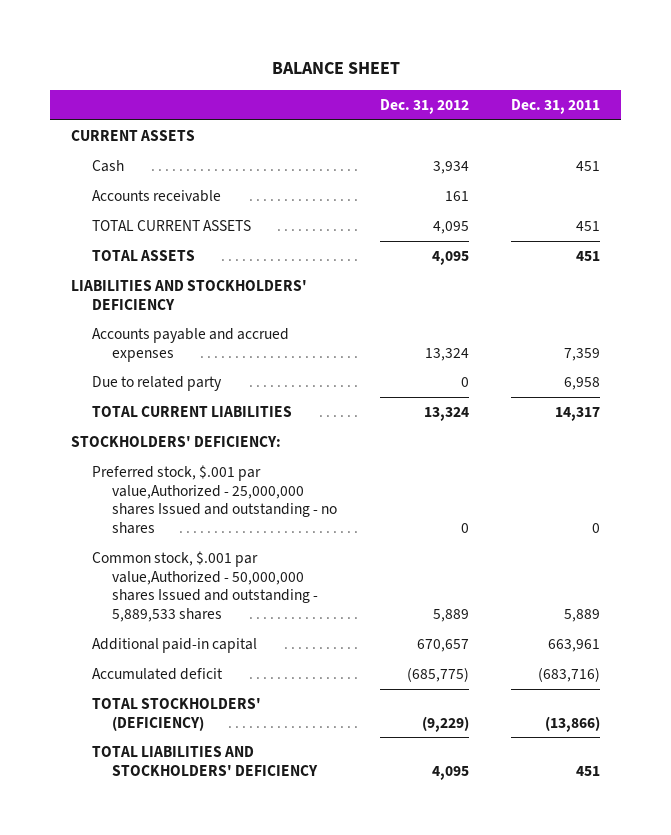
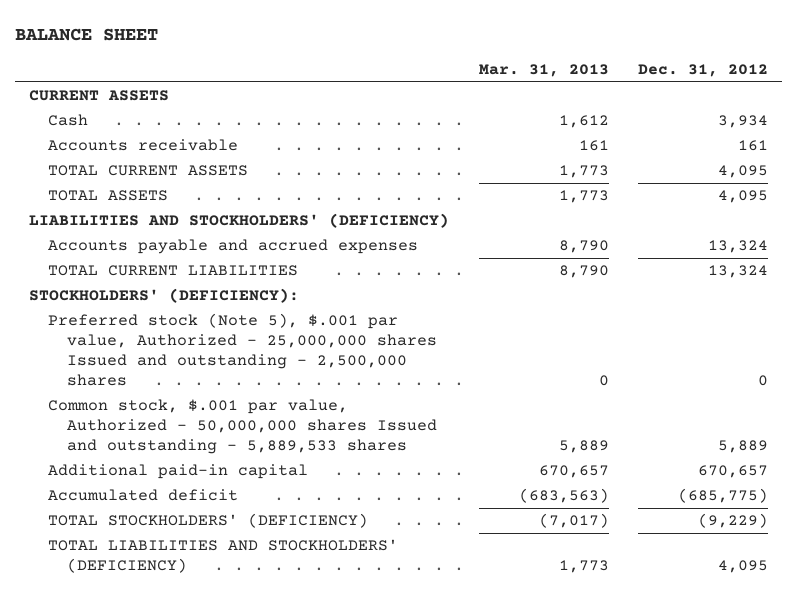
- | Dec. 31, 2012 | Dec. 31, 2011
+ | Mar. 31, 2013 | Dec. 31, 2012
- LIABILITIES AND STOCKHOLDERS' DEFICIENCY
+ LIABILITIES AND STOCKHOLDERS' (DEFICIENCY)
- Due to related party | 0 | 6,958
- STOCKHOLDERS' DEFICIENCY:
- Preferred stock, $.001 par value,Authorized - 25,000,000 shares Issued and outstanding - no shares | 0 | 0
- Common stock, $.001 par value,Authorized - 50,000,000 shares Issued and outstanding - 5,889,533 shares | 5,889 | 5,889
+ STOCKHOLDERS' (DEFICIENCY):
+ Preferred stock (Note 5), $.001 par value, Authorized - 25,000,000 shares Issued and outstanding - 2,500,000 shares | 0 | 0
+ Common stock, $.001 par value, Authorized - 50,000,000 shares Issued and outstanding - 5,889,533 shares | 5,889 | 5,889
- TOTAL LIABILITIES AND STOCKHOLDERS' DEFICIENCY | 4,095 | 451
+ TOTAL LIABILITIES AND STOCKHOLDERS' (DEFICIENCY) | 1,773 | 4,095

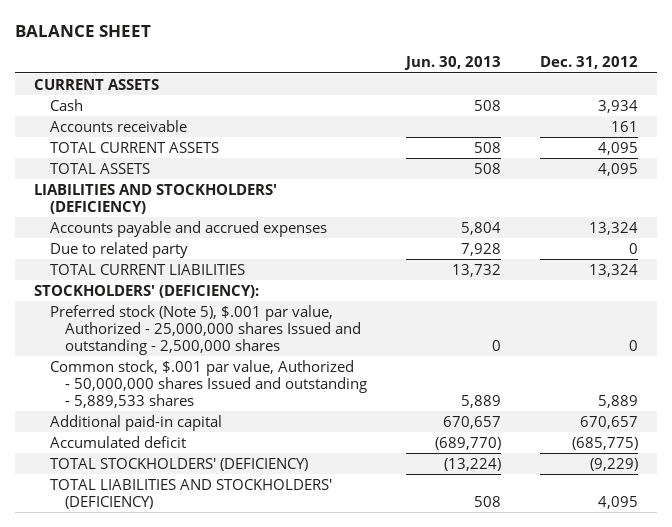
- | Mar. 31, 2013 | Dec. 31, 2012
+ | Jun. 30, 2013 | Dec. 31, 2012
+ Due to related party | 7,928 | 0

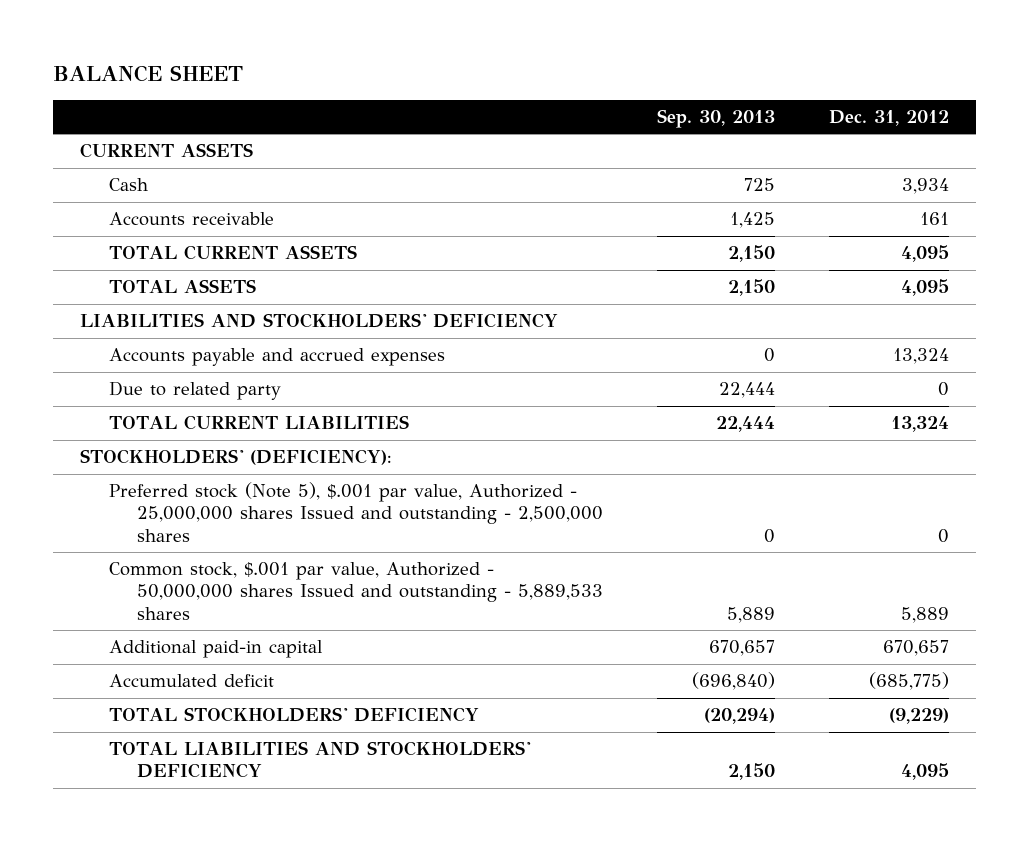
- | Jun. 30, 2013 | Dec. 31, 2012
+ | Sep. 30, 2013 | Dec. 31, 2012
- LIABILITIES AND STOCKHOLDERS' (DEFICIENCY)
+ LIABILITIES AND STOCKHOLDERS' DEFICIENCY
- TOTAL STOCKHOLDERS' (DEFICIENCY) | (13,224) | (9,229)
- TOTAL LIABILITIES AND STOCKHOLDERS' (DEFICIENCY) | 508 | 4,095
+ TOTAL STOCKHOLDERS' DEFICIENCY | (20,294) | (9,229)
+ TOTAL LIABILITIES AND STOCKHOLDERS' DEFICIENCY | 2,150 | 4,095

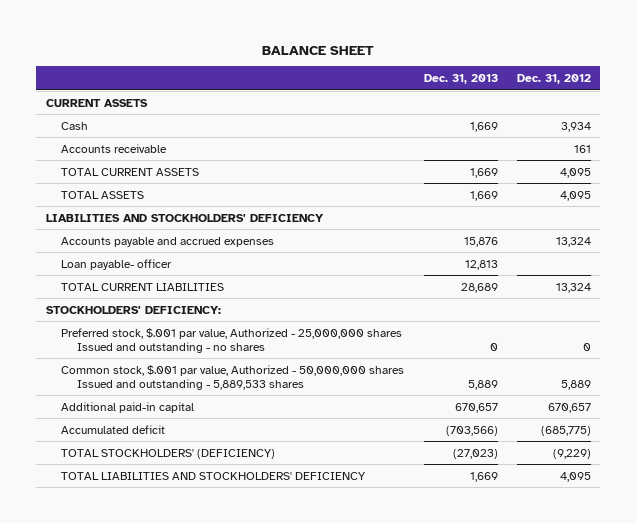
- | Sep. 30, 2013 | Dec. 31, 2012
+ | Dec. 31, 2013 | Dec. 31, 2012
- Due to related party | 22,444 | 0
+ Loan payable- officer | 12,813 |
- STOCKHOLDERS' (DEFICIENCY):
- Preferred stock (Note 5), $.001 par value, Authorized - 25,000,000 shares Issued and outstanding - 2,500,000 shares | 0 | 0
+ STOCKHOLDERS' DEFICIENCY:
+ Preferred stock, $.001 par value, Authorized - 25,000,000 shares Issued and outstanding - no shares | 0 | 0
- TOTAL STOCKHOLDERS' DEFICIENCY | (20,294) | (9,229)
+ TOTAL STOCKHOLDERS' (DEFICIENCY) | (27,023) | (9,229)

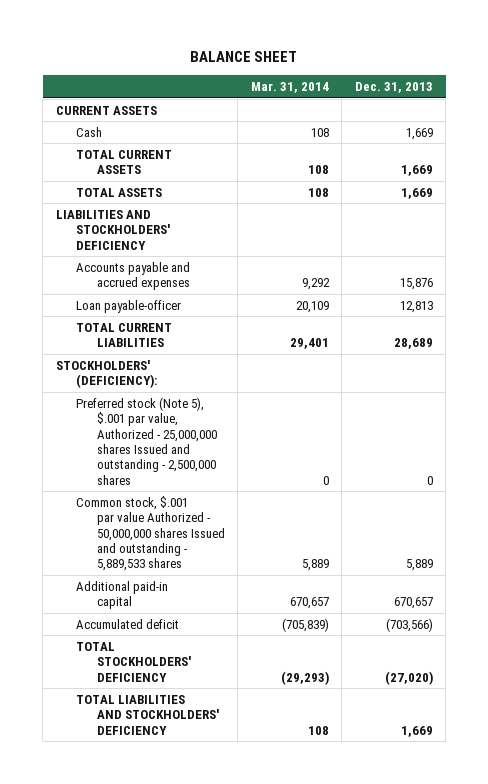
- | Dec. 31, 2013 | Dec. 31, 2012
+ | Mar. 31, 2014 | Dec. 31, 2013
- Accounts receivable | | 161
- Loan payable- officer | 12,813 |
+ Loan payable-officer | 20,109 | 12,813
- STOCKHOLDERS' DEFICIENCY:
- Preferred stock, $.001 par value, Authorized - 25,000,000 shares Issued and outstanding - no shares | 0 | 0
- Common stock, $.001 par value, Authorized - 50,000,000 shares Issued and outstanding - 5,889,533 shares | 5,889 | 5,889
+ STOCKHOLDERS' (DEFICIENCY):
+ Preferred stock (Note 5), $.001 par value, Authorized - 25,000,000 shares Issued and outstanding - 2,500,000 shares | 0 | 0
+ Common stock, $.001 par value Authorized - 50,000,000 shares Issued and outstanding - 5,889,533 shares | 5,889 | 5,889
- TOTAL STOCKHOLDERS' (DEFICIENCY) | (27,023) | (9,229)
+ TOTAL STOCKHOLDERS' DEFICIENCY | (29,293) | (27,020)

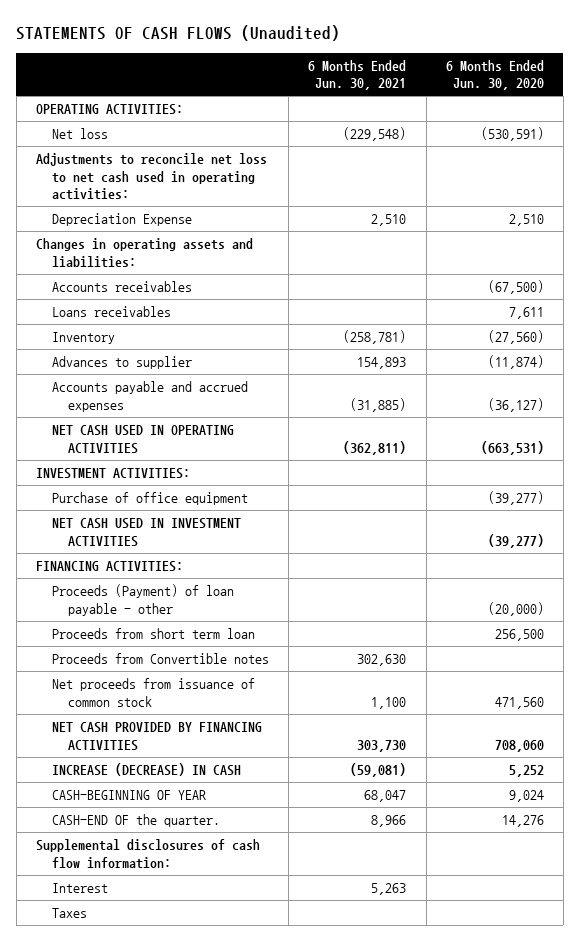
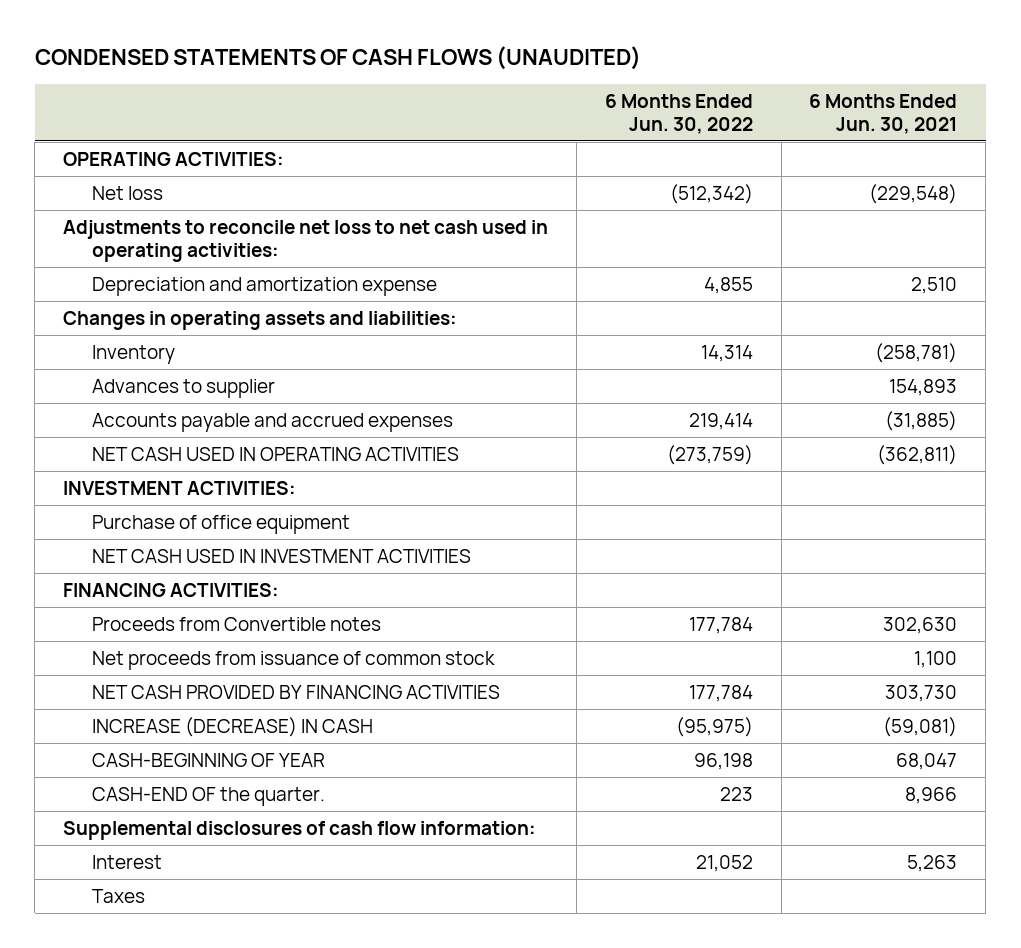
- STATEMENTS OF CASH FLOWS (Unaudited)
+ CONDENSED STATEMENTS OF CASH FLOWS (UNAUDITED)
- | 6 Months Ended Jun. 30, 2021 | 6 Months Ended Jun. 30, 2020
+ | 6 Months Ended Jun. 30, 2022 | 6 Months Ended Jun. 30, 2021
- Depreciation Expense | 2,510 | 2,510
+ Depreciation and amortization expense | 4,855 | 2,510
- Accounts receivables | | (67,500)
- Loans receivables | | 7,611
- Proceeds (Payment) of loan payable - other | | (20,000)
- Proceeds from short term loan | | 256,500

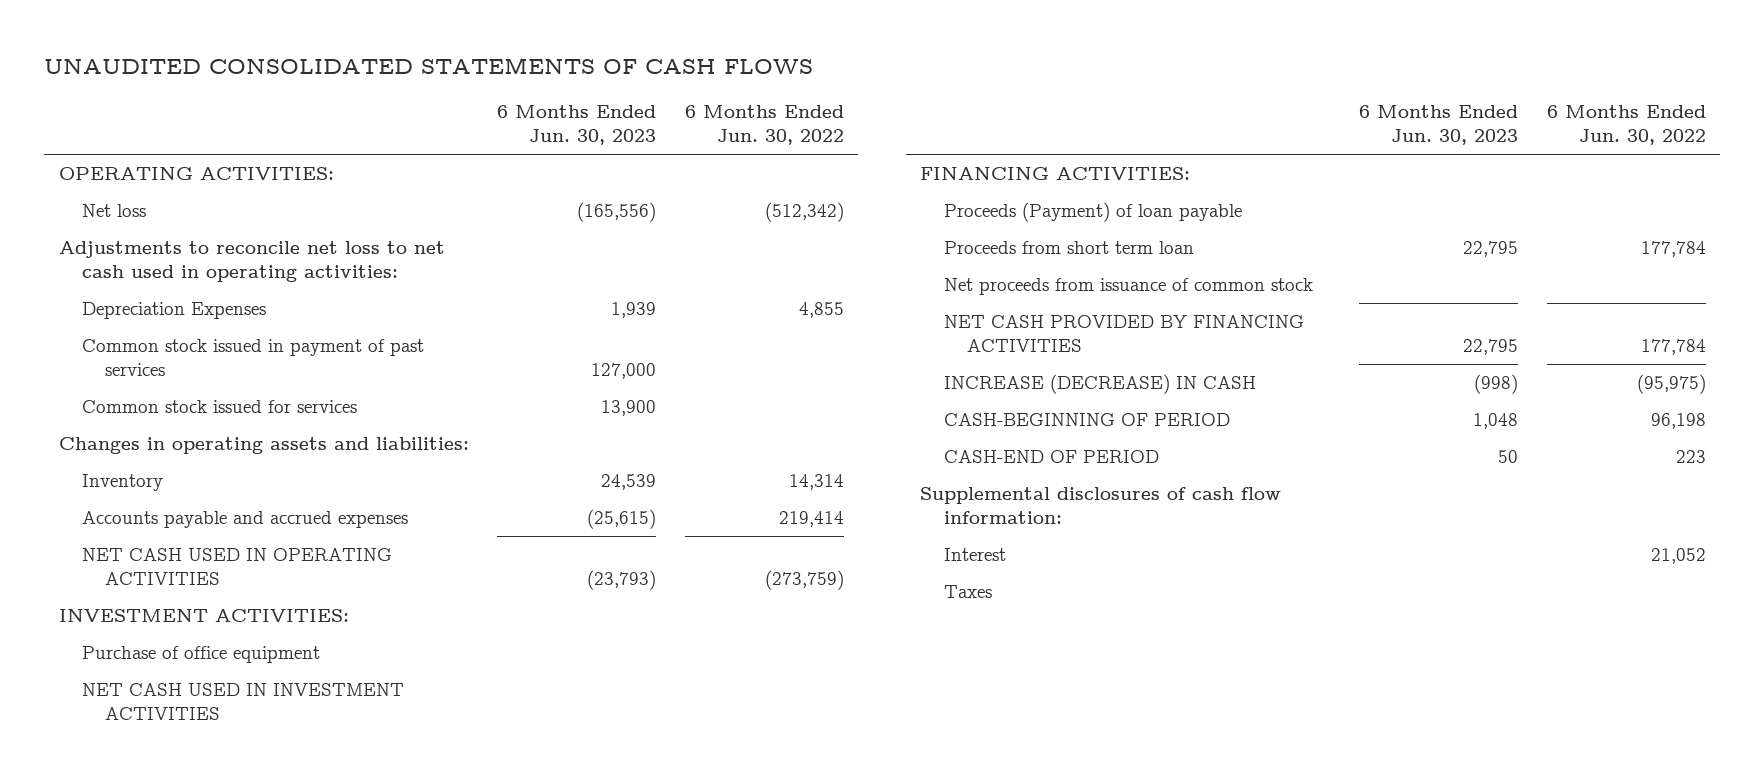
- CONDENSED STATEMENTS OF CASH FLOWS (UNAUDITED)
+ UNAUDITED CONSOLIDATED STATEMENTS OF CASH FLOWS
- | 6 Months Ended Jun. 30, 2022 | 6 Months Ended Jun. 30, 2021
+ | 6 Months Ended Jun. 30, 2023 | 6 Months Ended Jun. 30, 2022
- Depreciation and amortization expense | 4,855 | 2,510
+ Depreciation Expenses | 1,939 | 4,855
+ Common stock issued in payment of past services | 127,000 |
+ Common stock issued for services | 13,900 |
- Advances to supplier | | 154,893
- Proceeds from Convertible notes | 177,784 | 302,630
+ Proceeds (Payment) of loan payable
+ Proceeds from short term loan | 22,795 | 177,784
- CASH-BEGINNING OF YEAR | 96,198 | 68,047
- CASH-END OF the quarter. | 223 | 8,966
+ CASH-BEGINNING OF PERIOD | 1,048 | 96,198
+ CASH-END OF PERIOD | 50 | 223

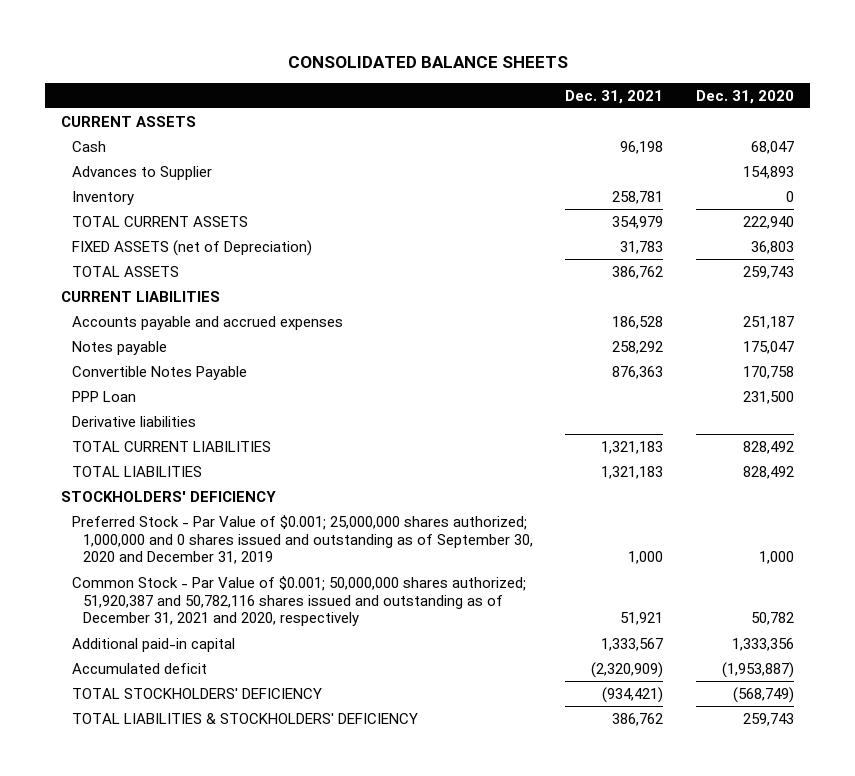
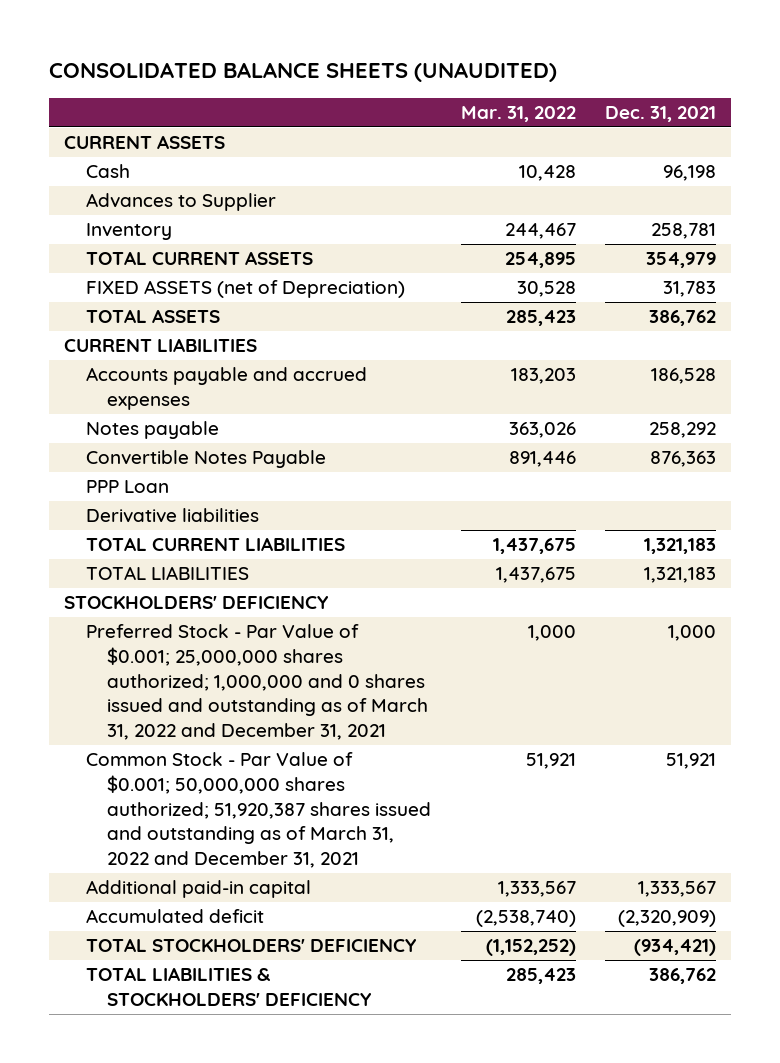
- CONSOLIDATED BALANCE SHEETS
+ CONSOLIDATED BALANCE SHEETS (UNAUDITED)
- | Dec. 31, 2021 | Dec. 31, 2020
+ | Mar. 31, 2022 | Dec. 31, 2021
- Preferred Stock - Par Value of $0.001; 25,000,000 shares authorized; 1,000,000 and 0 shares issued and outstanding as of September 30, 2020 and December 31, 2019 | 1,000 | 1,000
- Common Stock - Par Value of $0.001; 50,000,000 shares authorized; 51,920,387 and 50,782,116 shares issued and outstanding as of December 31, 2021 and 2020, respectively | 51,921 | 50,782
+ Preferred Stock - Par Value of $0.001; 25,000,000 shares authorized; 1,000,000 and 0 shares issued and outstanding as of March 31, 2022 and December 31, 2021 | 1,000 | 1,000
+ Common Stock - Par Value of $0.001; 50,000,000 shares authorized; 51,920,387 shares issued and outstanding as of March 31, 2022 and December 31, 2021 | 51,921 | 51,921

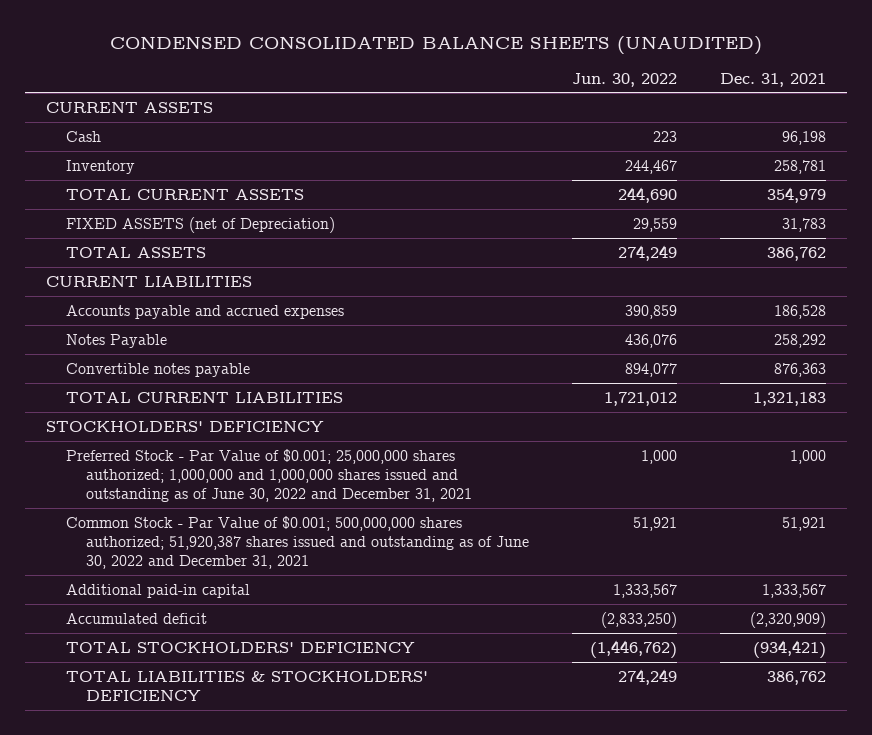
- CONSOLIDATED BALANCE SHEETS (UNAUDITED)
+ CONDENSED CONSOLIDATED BALANCE SHEETS (UNAUDITED)
- | Mar. 31, 2022 | Dec. 31, 2021
+ | Jun. 30, 2022 | Dec. 31, 2021
- Advances to Supplier
- Notes payable | 363,026 | 258,292
- Convertible Notes Payable | 891,446 | 876,363
- PPP Loan
- Derivative liabilities
+ Notes Payable | 436,076 | 258,292
+ Convertible notes payable | 894,077 | 876,363
- TOTAL LIABILITIES | 1,437,675 | 1,321,183
- Preferred Stock - Par Value of $0.001; 25,000,000 shares authorized; 1,000,000 and 0 shares issued and outstanding as of March 31, 2022 and December 31, 2021 | 1,000 | 1,000
- Common Stock - Par Value of $0.001; 50,000,000 shares authorized; 51,920,387 shares issued and outstanding as of March 31, 2022 and December 31, 2021 | 51,921 | 51,921
+ Preferred Stock - Par Value of $0.001; 25,000,000 shares authorized; 1,000,000 and 1,000,000 shares issued and outstanding as of June 30, 2022 and December 31, 2021 | 1,000 | 1,000
+ Common Stock - Par Value of $0.001; 500,000,000 shares authorized; 51,920,387 shares issued and outstanding as of June 30, 2022 and December 31, 2021 | 51,921 | 51,921

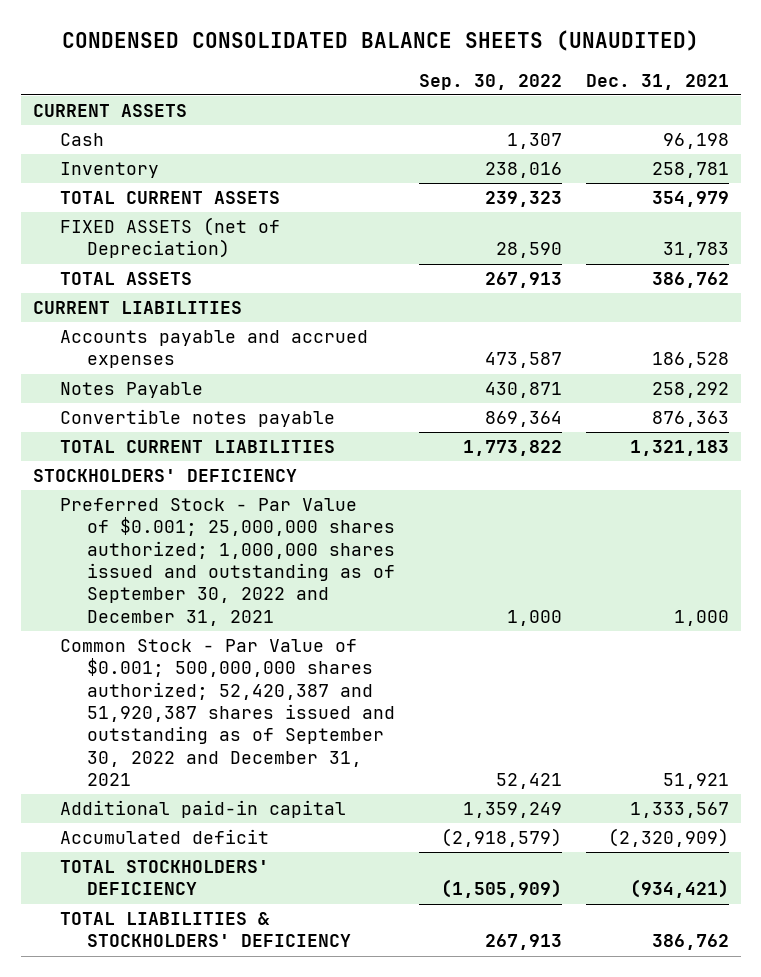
- | Jun. 30, 2022 | Dec. 31, 2021
+ | Sep. 30, 2022 | Dec. 31, 2021
- Preferred Stock - Par Value of $0.001; 25,000,000 shares authorized; 1,000,000 and 1,000,000 shares issued and outstanding as of June 30, 2022 and December 31, 2021 | 1,000 | 1,000
- Common Stock - Par Value of $0.001; 500,000,000 shares authorized; 51,920,387 shares issued and outstanding as of June 30, 2022 and December 31, 2021 | 51,921 | 51,921
+ Preferred Stock - Par Value of $0.001; 25,000,000 shares authorized; 1,000,000 shares issued and outstanding as of September 30, 2022 and December 31, 2021 | 1,000 | 1,000
+ Common Stock - Par Value of $0.001; 500,000,000 shares authorized; 52,420,387 and 51,920,387 shares issued and outstanding as of September 30, 2022 and December 31, 2021 | 52,421 | 51,921

